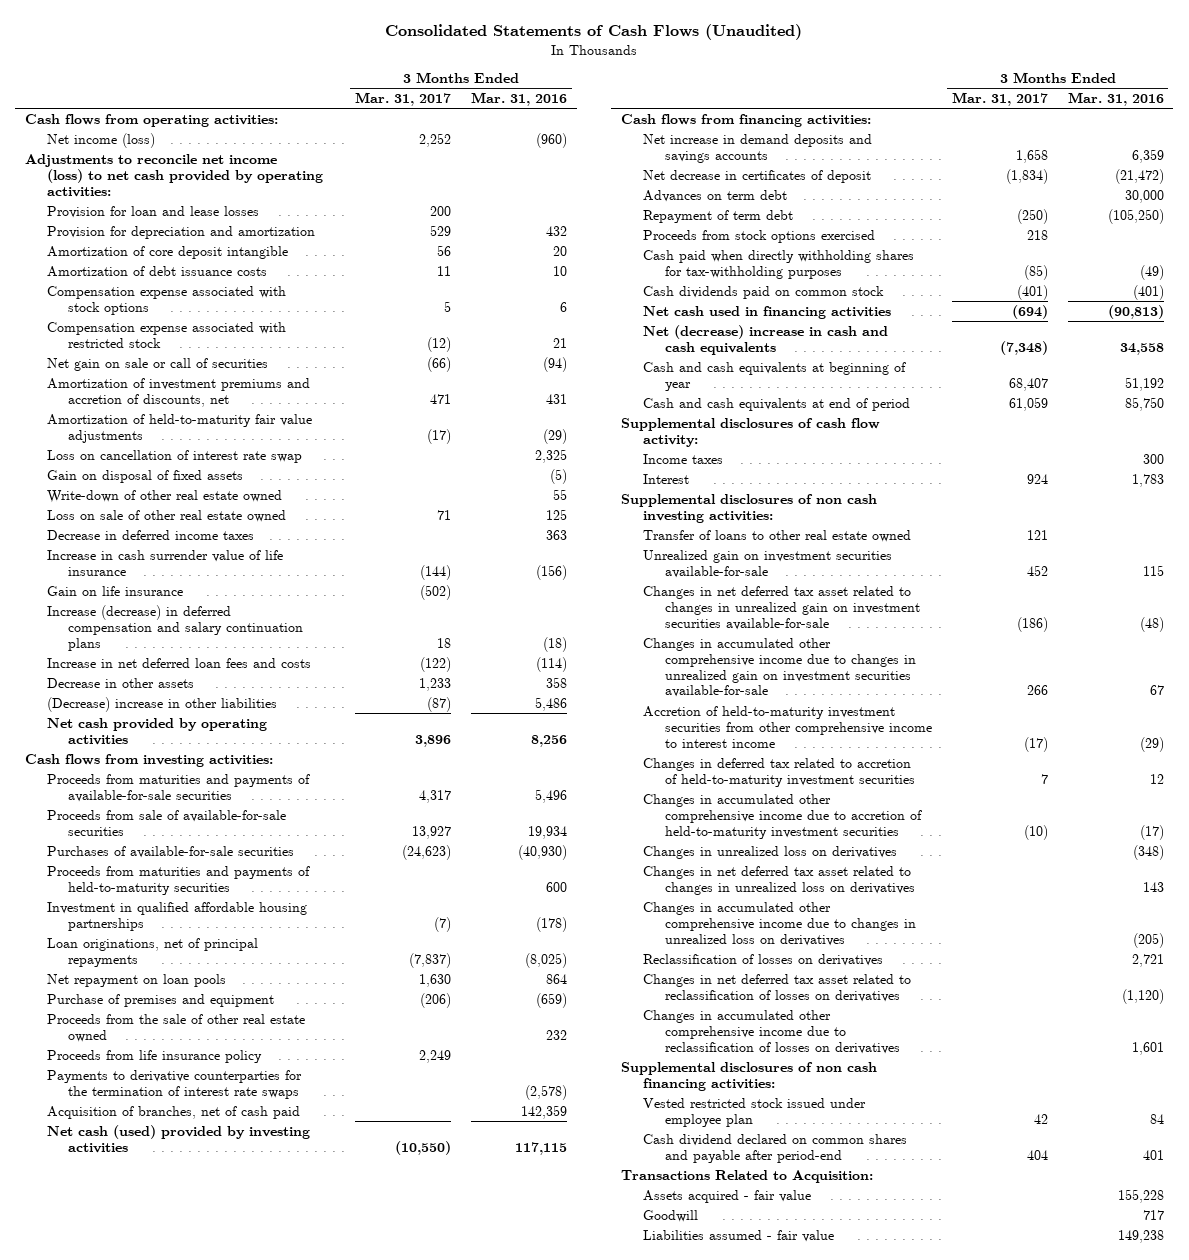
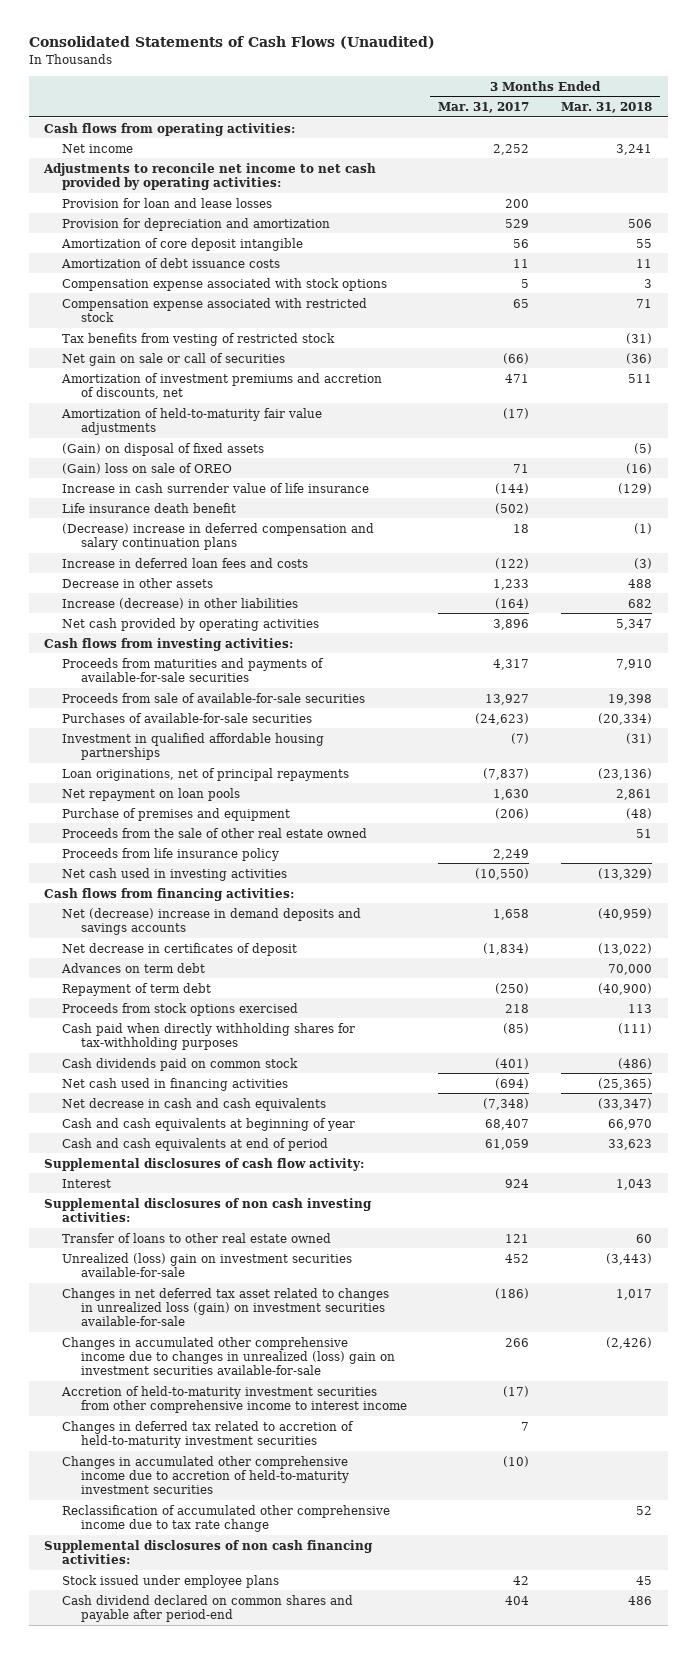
- | 3 Months Ended Mar. 31, 2017 | 3 Months Ended Mar. 31, 2016
+ | 3 Months Ended Mar. 31, 2017 | 3 Months Ended Mar. 31, 2018
- Net income (loss) | 2,252 | (960)
- Adjustments to reconcile net income (loss) to net cash provided by operating activities:
+ Net income | 2,252 | 3,241
+ Adjustments to reconcile net income to net cash provided by operating activities:
- Compensation expense associated with restricted stock | (12) | 21
+ Compensation expense associated with restricted stock | 65 | 71
+ Tax benefits from vesting of restricted stock | | (31)
- Loss on cancellation of interest rate swap | | 2,325
- Gain on disposal of fixed assets | | (5)
- Write-down of other real estate owned | | 55
- Loss on sale of other real estate owned | 71 | 125
- Decrease in deferred income taxes | | 363
+ (Gain) on disposal of fixed assets | | (5)
+ (Gain) loss on sale of OREO | 71 | (16)
- Gain on life insurance | (502) |
- Increase (decrease) in deferred compensation and salary continuation plans | 18 | (18)
- Increase in net deferred loan fees and costs | (122) | (114)
+ Life insurance death benefit | (502) |
+ (Decrease) increase in deferred compensation and salary continuation plans | 18 | (1)
+ Increase in deferred loan fees and costs | (122) | (3)
- (Decrease) increase in other liabilities | (87) | 5,486
+ Increase (decrease) in other liabilities | (164) | 682
- Proceeds from maturities and payments of held-to-maturity securities | | 600
- Payments to derivative counterparties for the termination of interest rate swaps | | (2,578)
- Acquisition of branches, net of cash paid | | 142,359
- Net cash (used) provided by investing activities | (10,550) | 117,115
+ Net cash used in investing activities | (10,550) | (13,329)
- Net increase in demand deposits and savings accounts | 1,658 | 6,359
+ Net (decrease) increase in demand deposits and savings accounts | 1,658 | (40,959)
- Net (decrease) increase in cash and cash equivalents | (7,348) | 34,558
+ Net decrease in cash and cash equivalents | (7,348) | (33,347)
- Income taxes | | 300
- Unrealized gain on investment securities available-for-sale | 452 | 115
- Changes in net deferred tax asset related to changes in unrealized gain on investment securities available-for-sale | (186) | (48)
- Changes in accumulated other comprehensive income due to changes in unrealized gain on investment securities available-for-sale | 266 | 67
+ Unrealized (loss) gain on investment securities available-for-sale | 452 | (3,443)
+ Changes in net deferred tax asset related to changes in unrealized loss (gain) on investment securities available-for-sale | (186) | 1,017
+ Changes in accumulated other comprehensive income due to changes in unrealized (loss) gain on investment securities available-for-sale | 266 | (2,426)
- Changes in unrealized loss on derivatives | | (348)
- Changes in net deferred tax asset related to changes in unrealized loss on derivatives | | 143
- Changes in accumulated other comprehensive income due to changes in unrealized loss on derivatives | | (205)
- Reclassification of losses on derivatives | | 2,721
- Changes in net deferred tax asset related to reclassification of losses on derivatives | | (1,120)
- Changes in accumulated other comprehensive income due to reclassification of losses on derivatives | | 1,601
+ Reclassification of accumulated other comprehensive income due to tax rate change | | 52
- Vested restricted stock issued under employee plan | 42 | 84
+ Stock issued under employee plans | 42 | 45
- Transactions Related to Acquisition:
- Assets acquired - fair value | | 155,228
- Goodwill | | 717
- Liabilities assumed - fair value | | 149,238

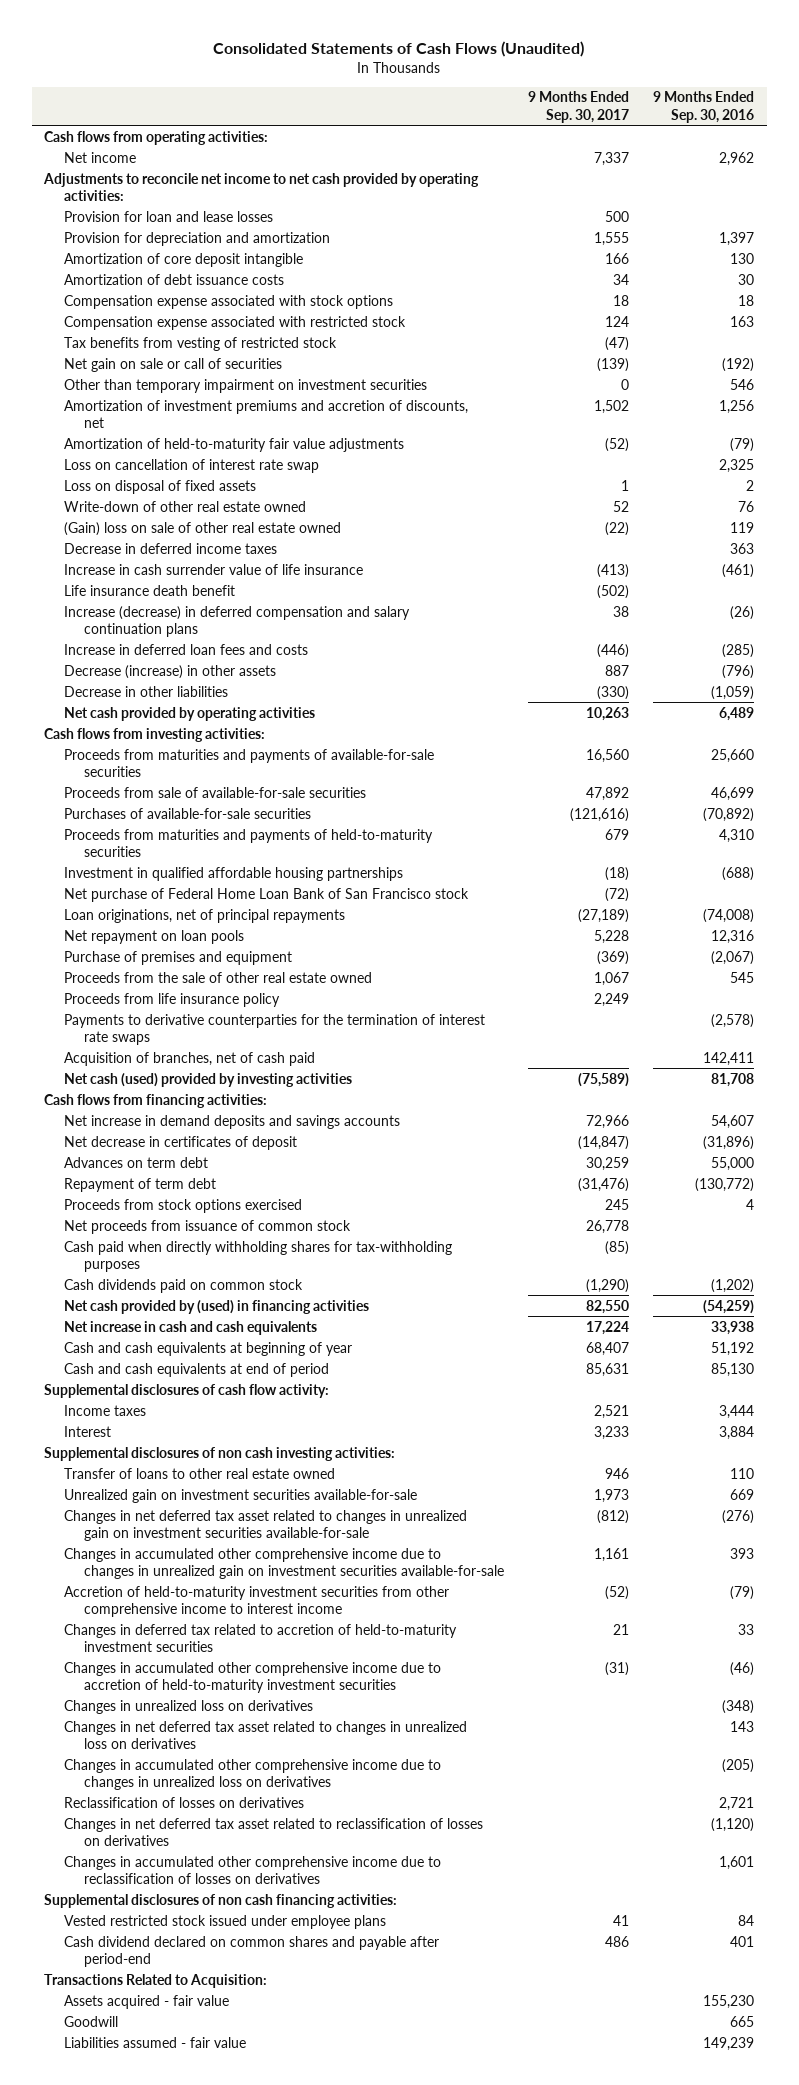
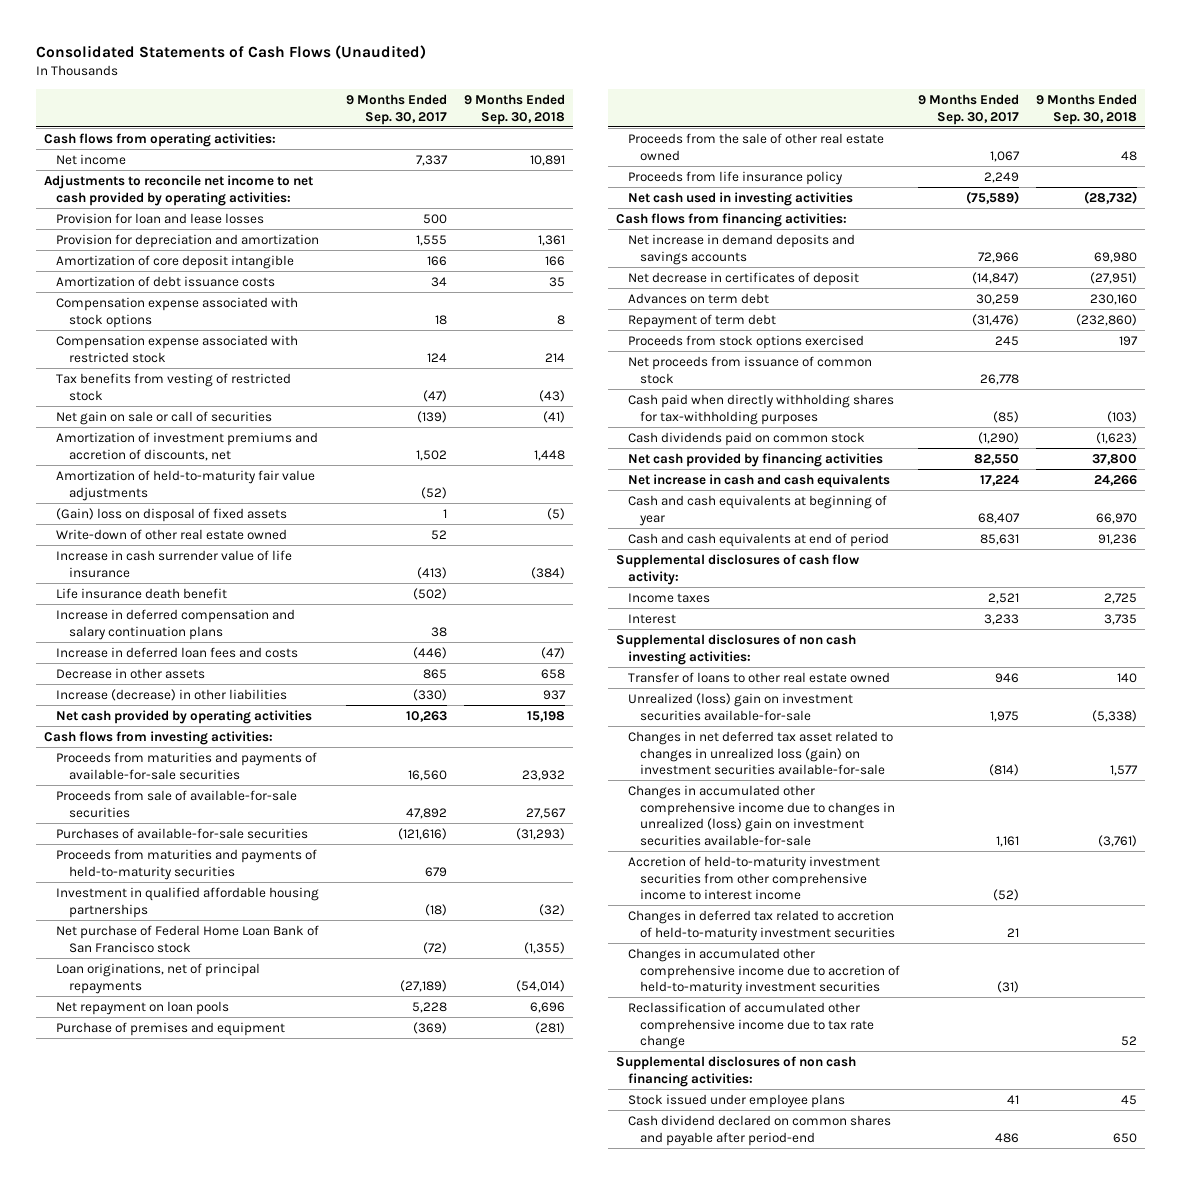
- | 9 Months Ended Sep. 30, 2017 | 9 Months Ended Sep. 30, 2016
+ | 9 Months Ended Sep. 30, 2017 | 9 Months Ended Sep. 30, 2018
- Other than temporary impairment on investment securities | 0 | 546
- Loss on cancellation of interest rate swap | | 2,325
- Loss on disposal of fixed assets | 1 | 2
+ (Gain) loss on disposal of fixed assets | 1 | (5)
- (Gain) loss on sale of other real estate owned | (22) | 119
- Decrease in deferred income taxes | | 363
- Increase (decrease) in deferred compensation and salary continuation plans | 38 | (26)
+ Increase in deferred compensation and salary continuation plans | 38 |
- Decrease (increase) in other assets | 887 | (796)
- Decrease in other liabilities | (330) | (1,059)
+ Decrease in other assets | 865 | 658
+ Increase (decrease) in other liabilities | (330) | 937
- Payments to derivative counterparties for the termination of interest rate swaps | | (2,578)
- Acquisition of branches, net of cash paid | | 142,411
- Net cash (used) provided by investing activities | (75,589) | 81,708
+ Net cash used in investing activities | (75,589) | (28,732)
- Net cash provided by (used) in financing activities | 82,550 | (54,259)
+ Net cash provided by financing activities | 82,550 | 37,800
- Unrealized gain on investment securities available-for-sale | 1,973 | 669
- Changes in net deferred tax asset related to changes in unrealized gain on investment securities available-for-sale | (812) | (276)
- Changes in accumulated other comprehensive income due to changes in unrealized gain on investment securities available-for-sale | 1,161 | 393
+ Unrealized (loss) gain on investment securities available-for-sale | 1,975 | (5,338)
+ Changes in net deferred tax asset related to changes in unrealized loss (gain) on investment securities available-for-sale | (814) | 1,577
+ Changes in accumulated other comprehensive income due to changes in unrealized (loss) gain on investment securities available-for-sale | 1,161 | (3,761)
- Changes in unrealized loss on derivatives | | (348)
- Changes in net deferred tax asset related to changes in unrealized loss on derivatives | | 143
- Changes in accumulated other comprehensive income due to changes in unrealized loss on derivatives | | (205)
- Reclassification of losses on derivatives | | 2,721
- Changes in net deferred tax asset related to reclassification of losses on derivatives | | (1,120)
- Changes in accumulated other comprehensive income due to reclassification of losses on derivatives | | 1,601
+ Reclassification of accumulated other comprehensive income due to tax rate change | | 52
- Vested restricted stock issued under employee plans | 41 | 84
+ Stock issued under employee plans | 41 | 45
- Transactions Related to Acquisition:
- Assets acquired - fair value | | 155,230
- Goodwill | | 665
- Liabilities assumed - fair value | | 149,239

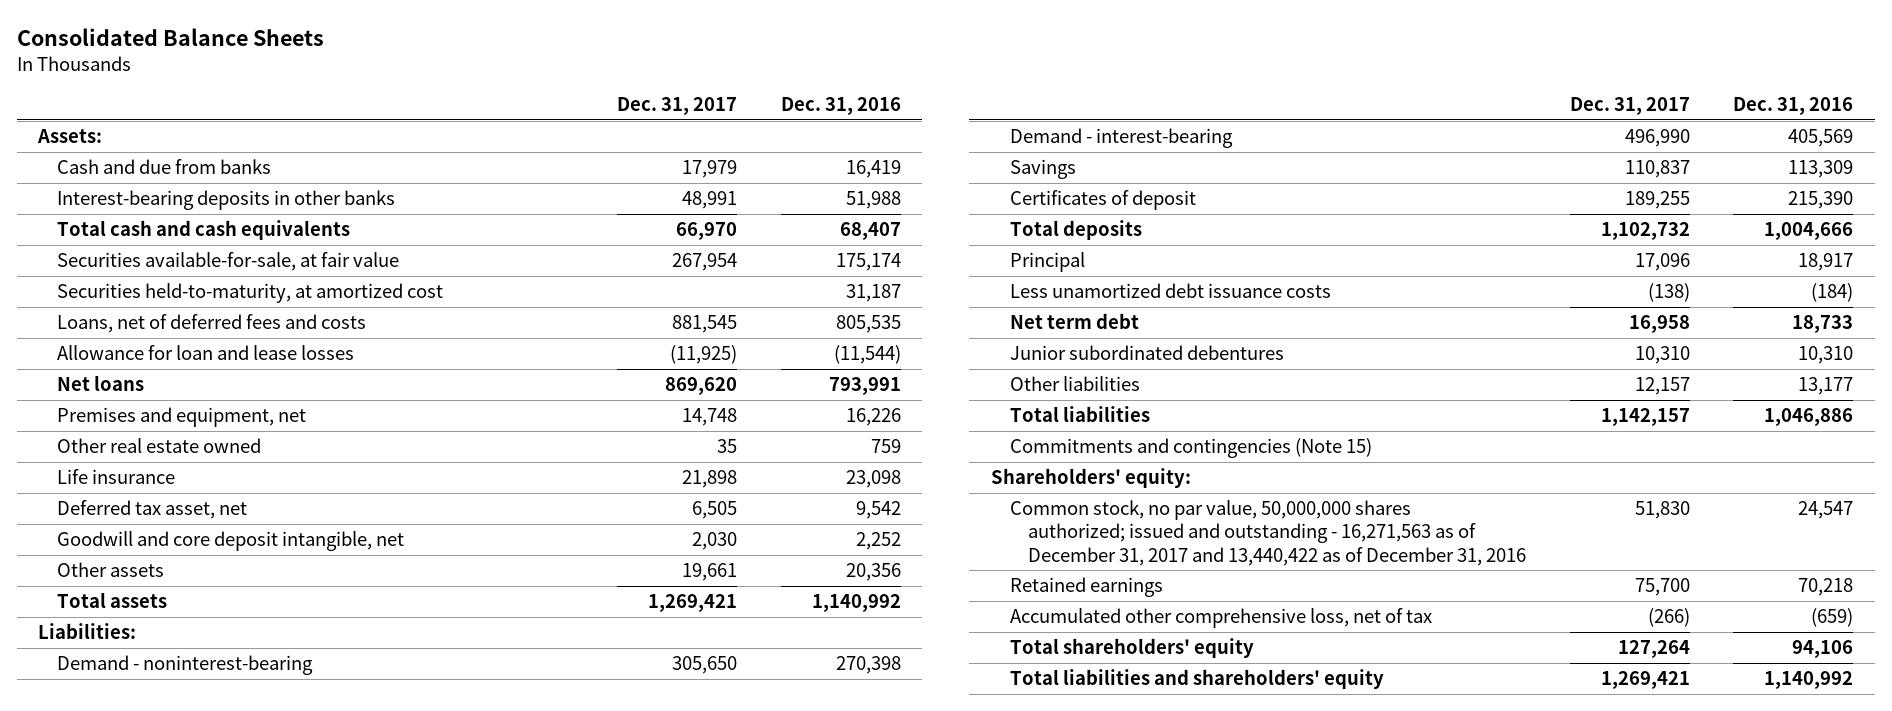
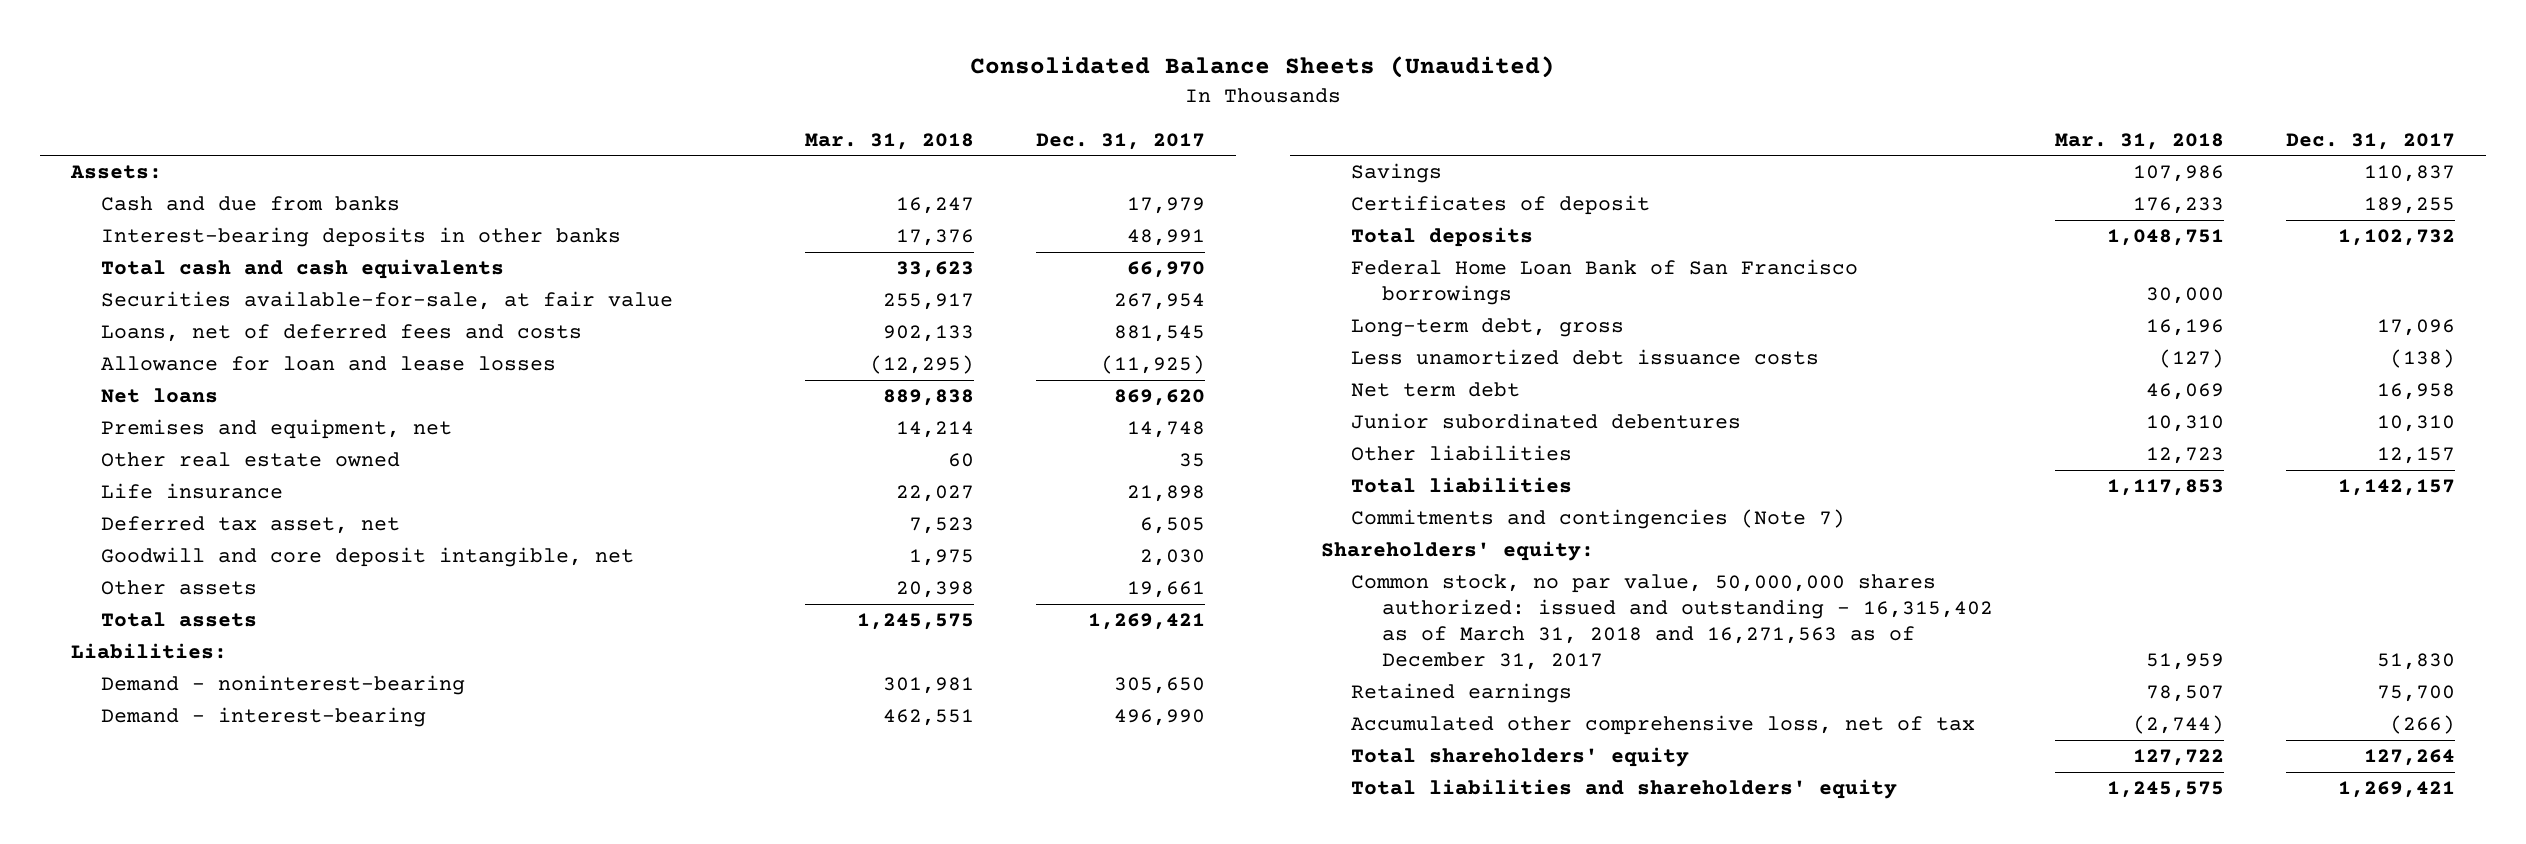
- Consolidated Balance Sheets
+ Consolidated Balance Sheets (Unaudited)
- | Dec. 31, 2017 | Dec. 31, 2016
+ | Mar. 31, 2018 | Dec. 31, 2017
- Securities held-to-maturity, at amortized cost | | 31,187
- Principal | 17,096 | 18,917
+ Federal Home Loan Bank of San Francisco borrowings | 30,000 |
+ Long-term debt, gross | 16,196 | 17,096
- Commitments and contingencies (Note 15)
+ Commitments and contingencies (Note 7)
- Common stock, no par value, 50,000,000 shares authorized; issued and outstanding - 16,271,563 as of December 31, 2017 and 13,440,422 as of December 31, 2016 | 51,830 | 24,547
+ Common stock, no par value, 50,000,000 shares authorized: issued and outstanding - 16,315,402 as of March 31, 2018 and 16,271,563 as of December 31, 2017 | 51,959 | 51,830

